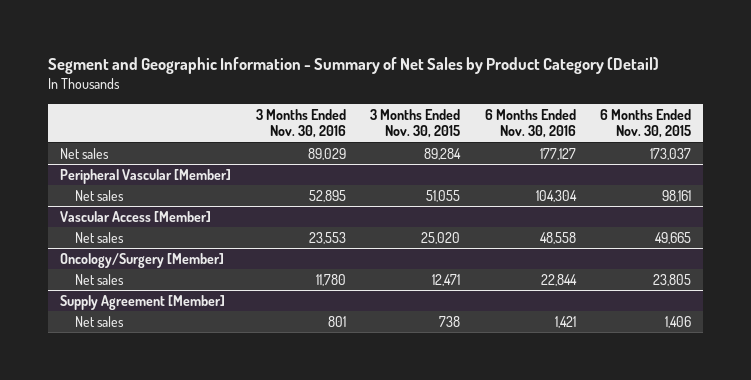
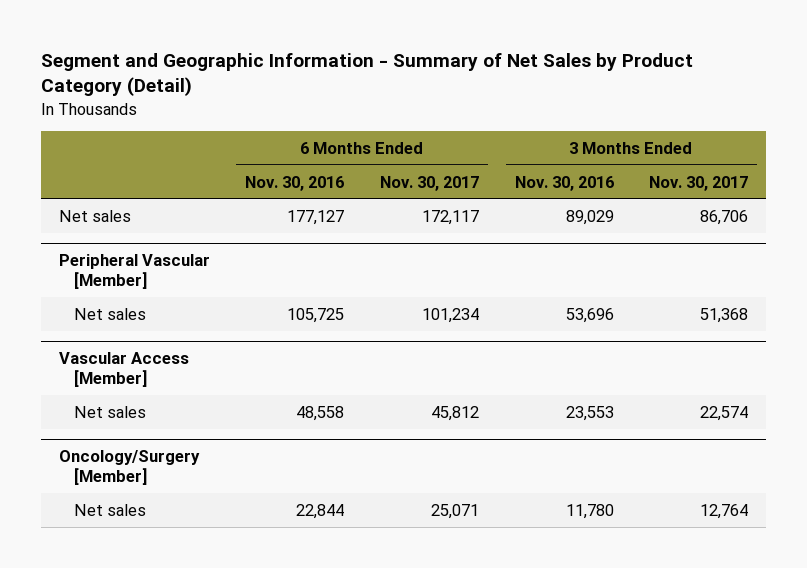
- | 3 Months Ended Nov. 30, 2016 | 3 Months Ended Nov. 30, 2015 | 6 Months Ended Nov. 30, 2016 | 6 Months Ended Nov. 30, 2015
+ | 6 Months Ended Nov. 30, 2016 | 6 Months Ended Nov. 30, 2017 | 3 Months Ended Nov. 30, 2016 | 3 Months Ended Nov. 30, 2017
@ Peripheral Vascular [Member]
- Net sales | 52,895 | 51,055 | 104,304 | 98,161
+ Net sales | 105,725 | 101,234 | 53,696 | 51,368
- Supply Agreement [Member]
- Net sales | 801 | 738 | 1,421 | 1,406

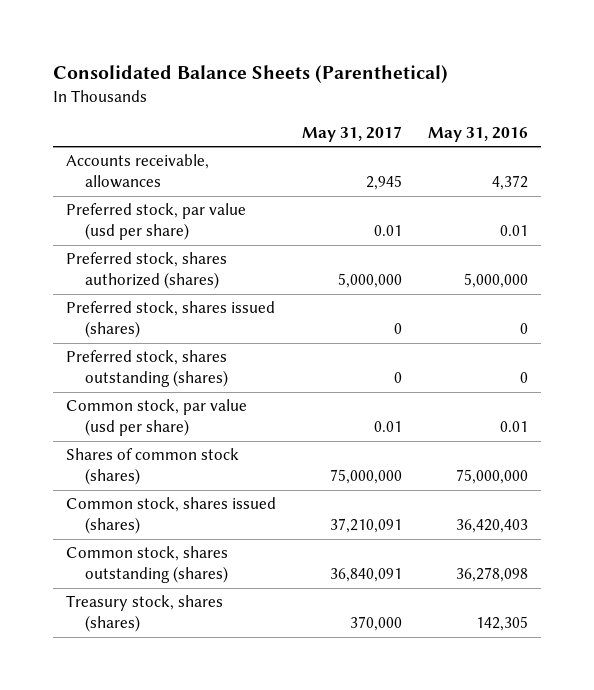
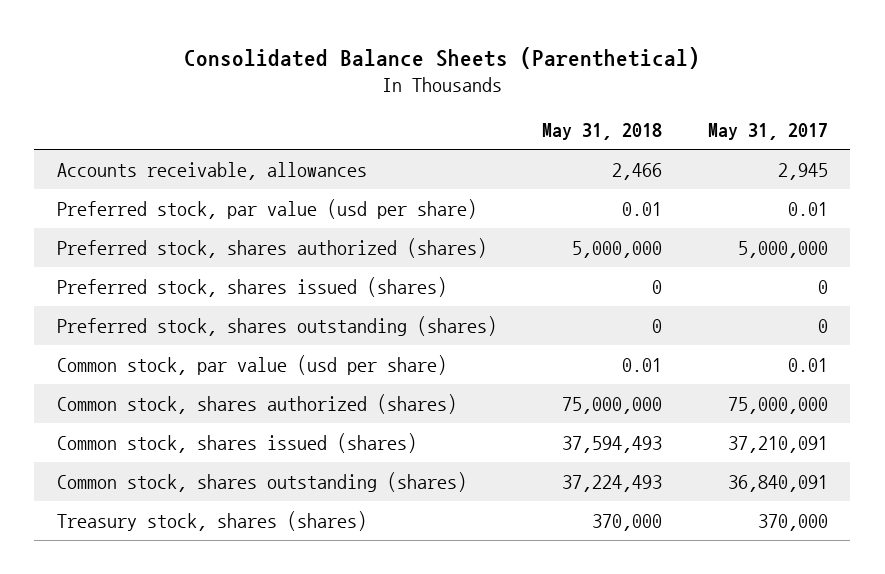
- | May 31, 2017 | May 31, 2016
+ | May 31, 2018 | May 31, 2017
- Shares of common stock (shares) | 75,000,000 | 75,000,000
+ Common stock, shares authorized (shares) | 75,000,000 | 75,000,000

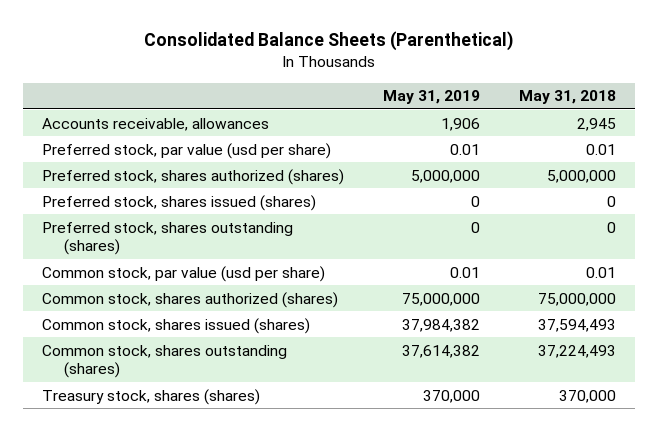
- | May 31, 2018 | May 31, 2017
+ | May 31, 2019 | May 31, 2018
- Accounts receivable, allowances | 2,466 | 2,945
+ Accounts receivable, allowances | 1,906 | 2,945

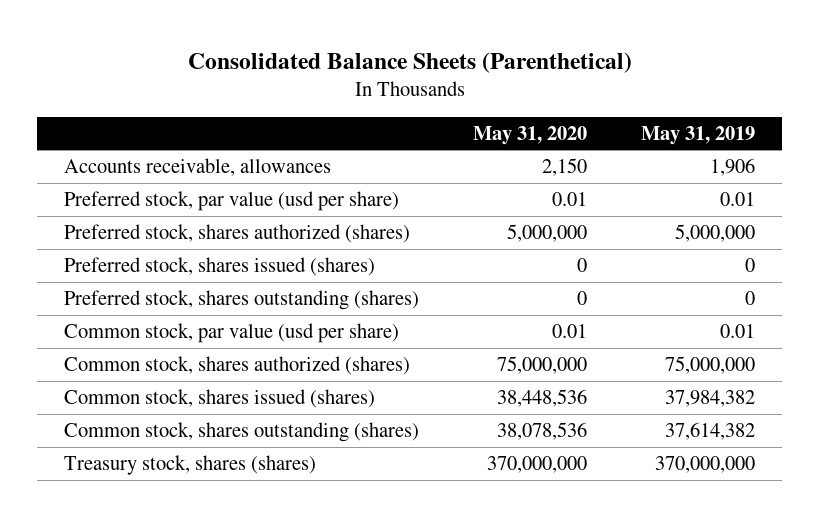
- | May 31, 2019 | May 31, 2018
+ | May 31, 2020 | May 31, 2019
- Treasury stock, shares (shares) | 370,000 | 370,000
+ Treasury stock, shares (shares) | 370,000,000 | 370,000,000

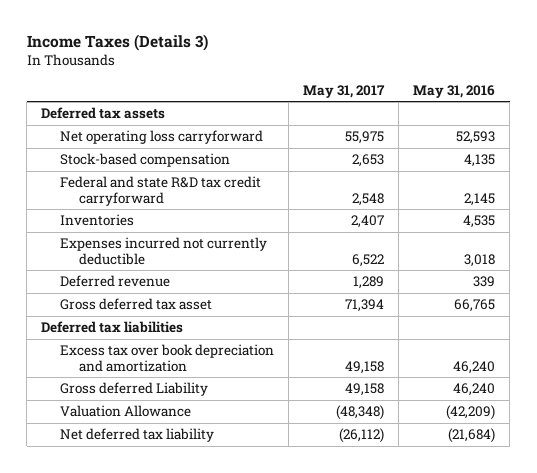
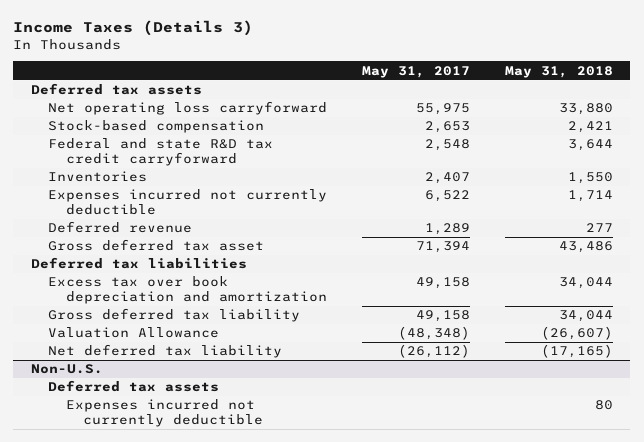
- | May 31, 2017 | May 31, 2016
+ | May 31, 2017 | May 31, 2018
- Gross deferred Liability | 49,158 | 46,240
+ Gross deferred tax liability | 49,158 | 34,044
+ Non-U.S.
+ Deferred tax assets
+ Expenses incurred not currently deductible | | 80

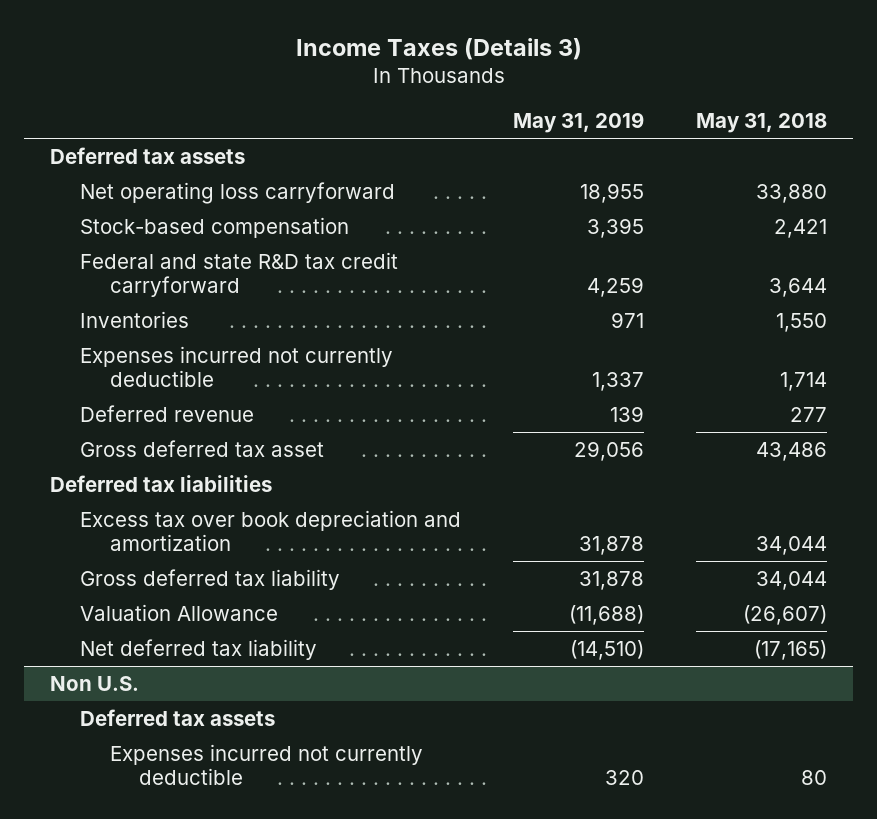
- | May 31, 2017 | May 31, 2018
+ | May 31, 2019 | May 31, 2018
- Non-U.S.
+ Non U.S.

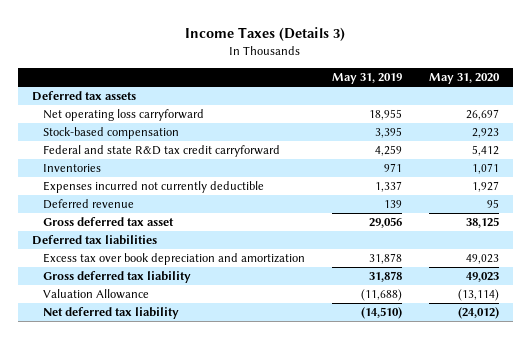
- | May 31, 2019 | May 31, 2018
+ | May 31, 2019 | May 31, 2020
- Non U.S.
- Deferred tax assets
- Expenses incurred not currently deductible | 320 | 80

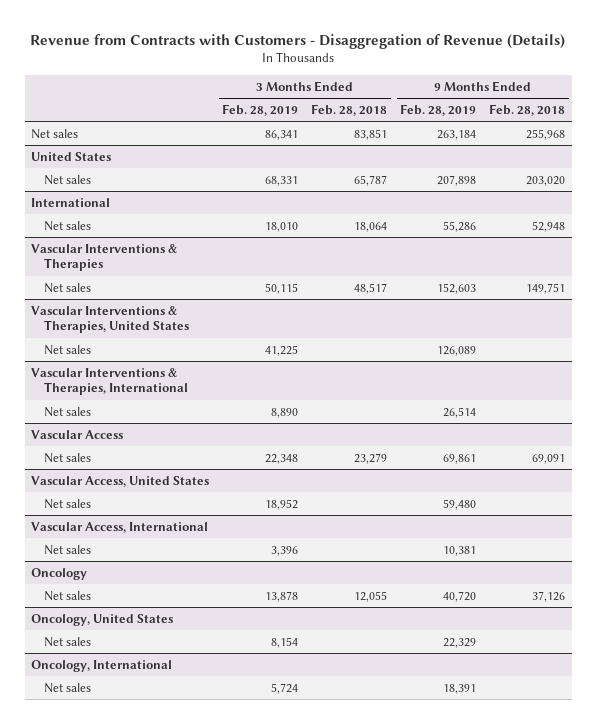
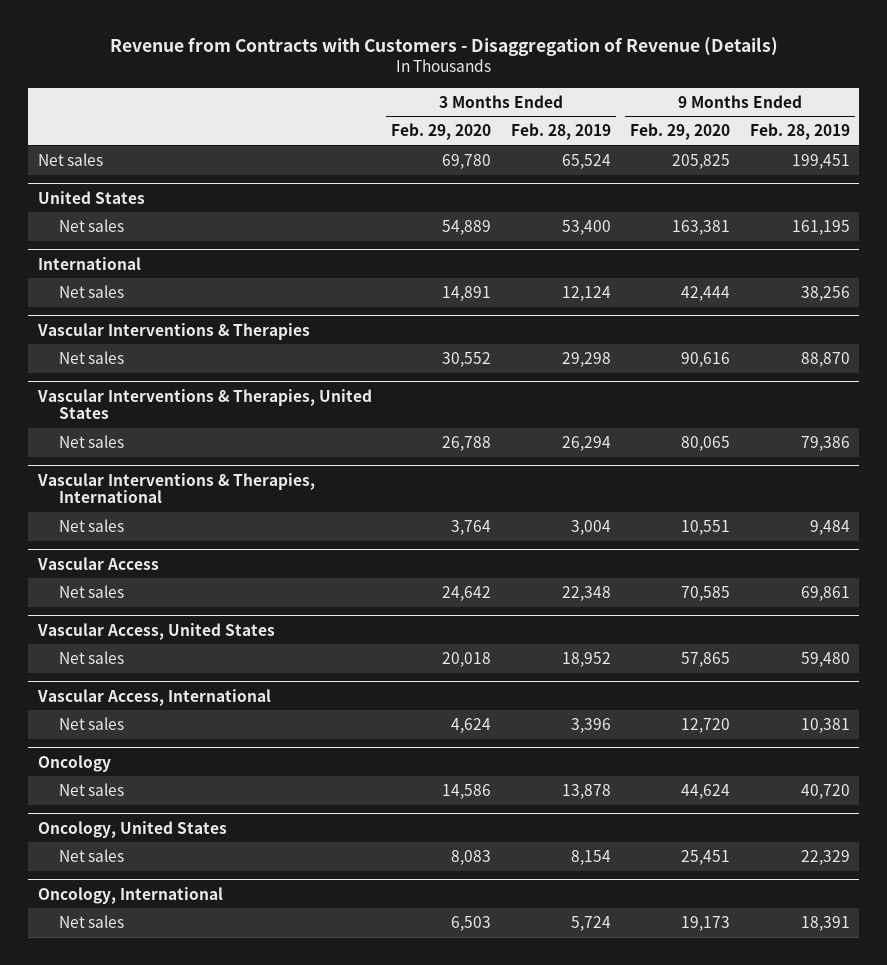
- | 3 Months Ended Feb. 28, 2019 | 3 Months Ended Feb. 28, 2018 | 9 Months Ended Feb. 28, 2019 | 9 Months Ended Feb. 28, 2018
+ | 3 Months Ended Feb. 29, 2020 | 3 Months Ended Feb. 28, 2019 | 9 Months Ended Feb. 29, 2020 | 9 Months Ended Feb. 28, 2019
- Net sales | 86,341 | 83,851 | 263,184 | 255,968
+ Net sales | 69,780 | 65,524 | 205,825 | 199,451
@ United States
- Net sales | 68,331 | 65,787 | 207,898 | 203,020
+ Net sales | 54,889 | 53,400 | 163,381 | 161,195
@ International
- Net sales | 18,010 | 18,064 | 55,286 | 52,948
+ Net sales | 14,891 | 12,124 | 42,444 | 38,256
@ Vascular Interventions & Therapies
- Net sales | 50,115 | 48,517 | 152,603 | 149,751
+ Net sales | 30,552 | 29,298 | 90,616 | 88,870
@ Vascular Interventions & Therapies, United States
- Net sales | 41,225 | | 126,089 |
+ Net sales | 26,788 | 26,294 | 80,065 | 79,386
@ Vascular Interventions & Therapies, International
- Net sales | 8,890 | | 26,514 |
+ Net sales | 3,764 | 3,004 | 10,551 | 9,484

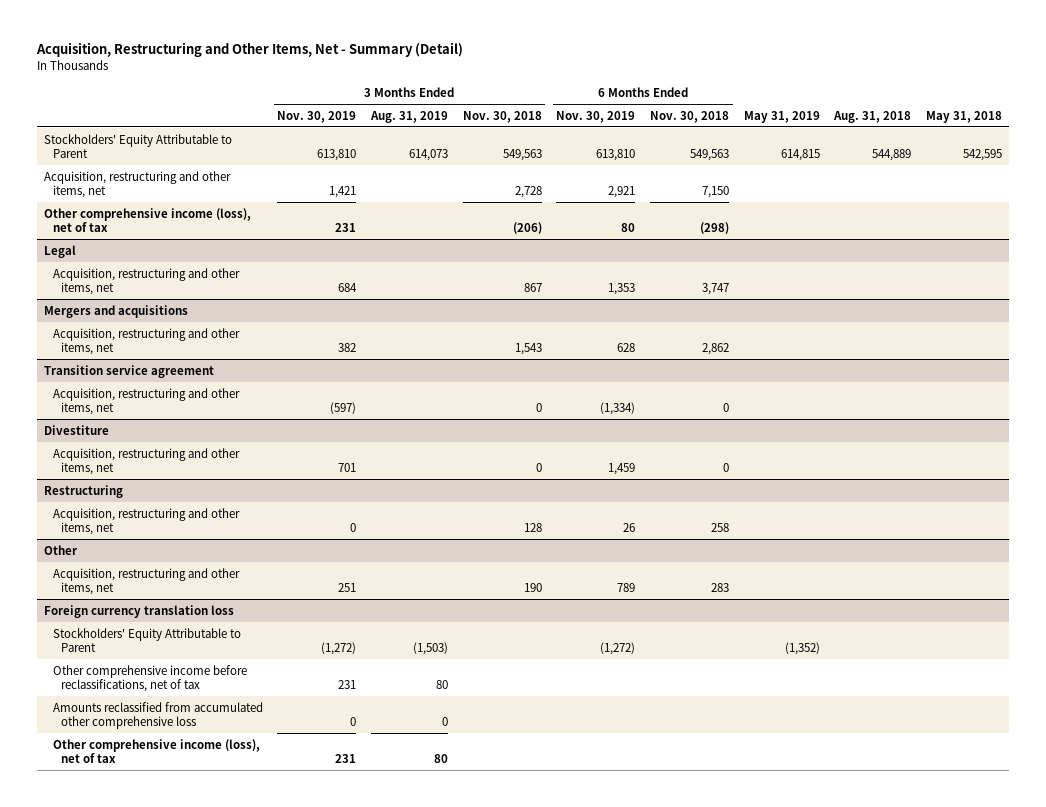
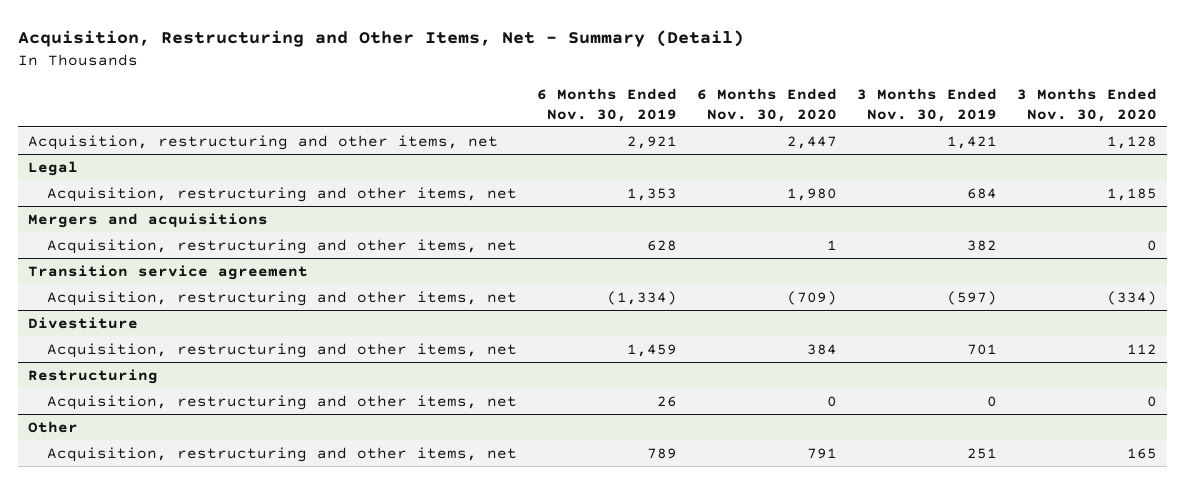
- | 3 Months Ended Nov. 30, 2019 | 3 Months Ended Aug. 31, 2019 | 3 Months Ended Nov. 30, 2018 | 6 Months Ended Nov. 30, 2019 | 6 Months Ended Nov. 30, 2018 | May 31, 2019 | Aug. 31, 2018 | May 31, 2018
+ | 6 Months Ended Nov. 30, 2019 | 6 Months Ended Nov. 30, 2020 | 3 Months Ended Nov. 30, 2019 | 3 Months Ended Nov. 30, 2020
- Stockholders' Equity Attributable to Parent | 613,810 | 614,073 | 549,563 | 613,810 | 549,563 | 614,815 | 544,889 | 542,595
- Other comprehensive income (loss), net of tax | 231 | | (206) | 80 | (298) | | |
- Foreign currency translation loss
- Stockholders' Equity Attributable to Parent | (1,272) | (1,503) | | (1,272) | | (1,352) | |
- Other comprehensive income before reclassifications, net of tax | 231 | 80 | | | | | |
- Amounts reclassified from accumulated other comprehensive loss | 0 | 0 | | | | | |
- Other comprehensive income (loss), net of tax | 231 | 80 | | | | | |

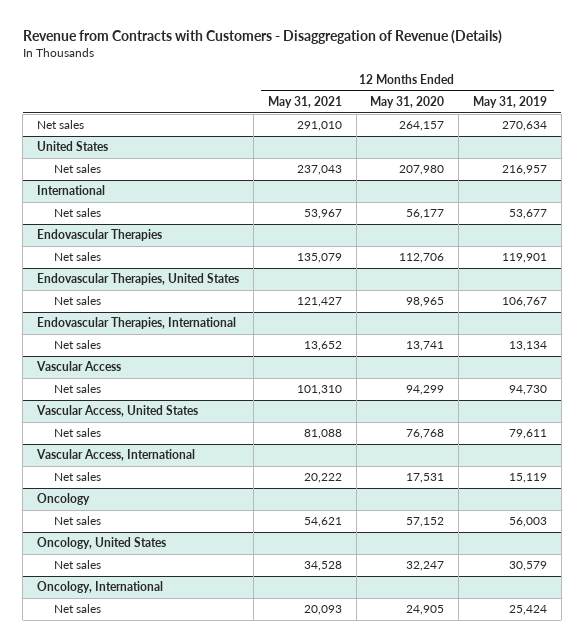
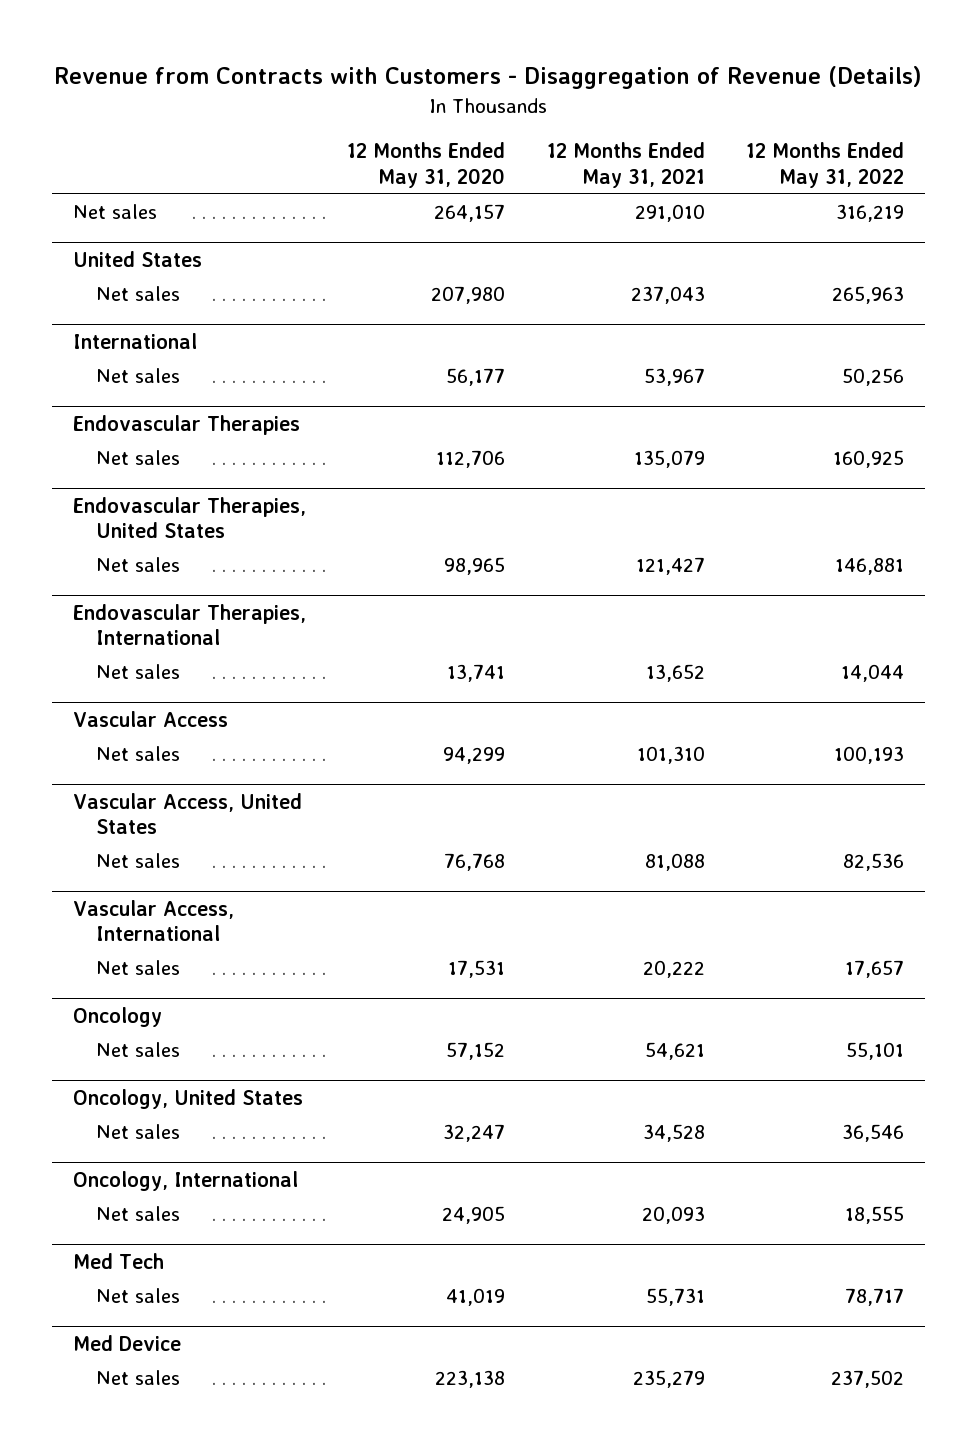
- | 12 Months Ended May 31, 2021 | 12 Months Ended May 31, 2020 | 12 Months Ended May 31, 2019
+ | 12 Months Ended May 31, 2020 | 12 Months Ended May 31, 2021 | 12 Months Ended May 31, 2022
+ Med Tech
+ Net sales | 41,019 | 55,731 | 78,717
+ Med Device
+ Net sales | 223,138 | 235,279 | 237,502

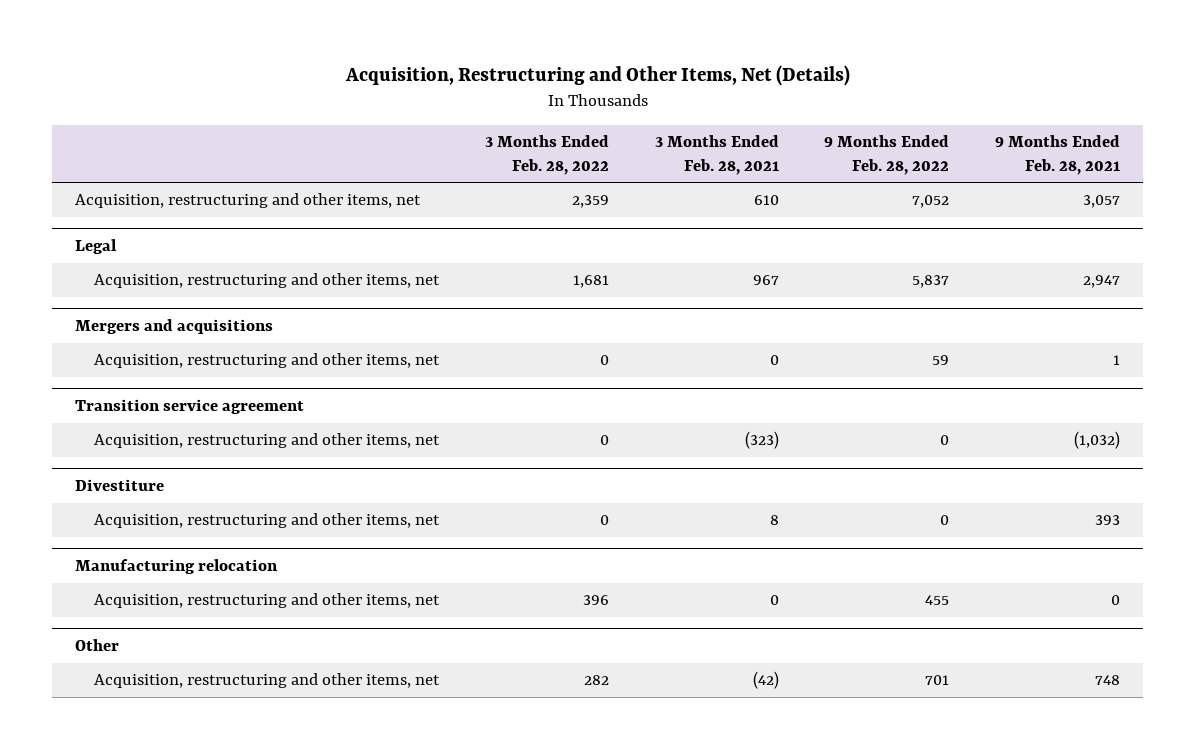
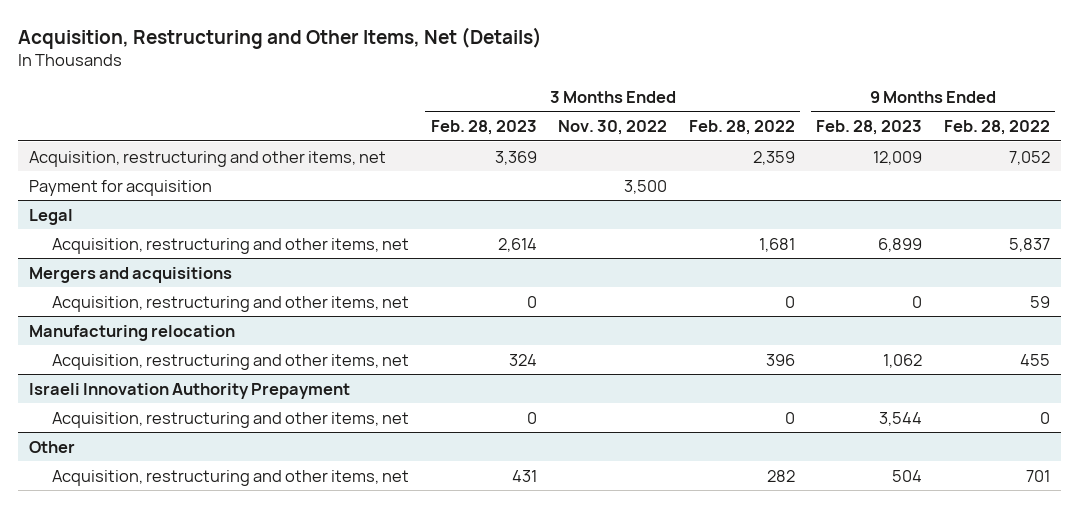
- | 3 Months Ended Feb. 28, 2022 | 3 Months Ended Feb. 28, 2021 | 9 Months Ended Feb. 28, 2022 | 9 Months Ended Feb. 28, 2021
+ | 3 Months Ended Feb. 28, 2023 | 3 Months Ended Nov. 30, 2022 | 3 Months Ended Feb. 28, 2022 | 9 Months Ended Feb. 28, 2023 | 9 Months Ended Feb. 28, 2022
+ Payment for acquisition | | 3,500 | | |
- Transition service agreement
- Acquisition, restructuring and other items, net | 0 | (323) | 0 | (1,032)
- Divestiture
- Acquisition, restructuring and other items, net | 0 | 8 | 0 | 393
+ Israeli Innovation Authority Prepayment
+ Acquisition, restructuring and other items, net | 0 | | 0 | 3,544 | 0

